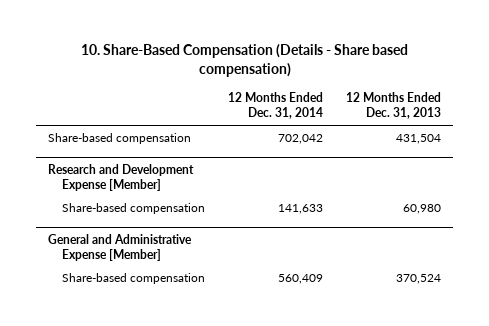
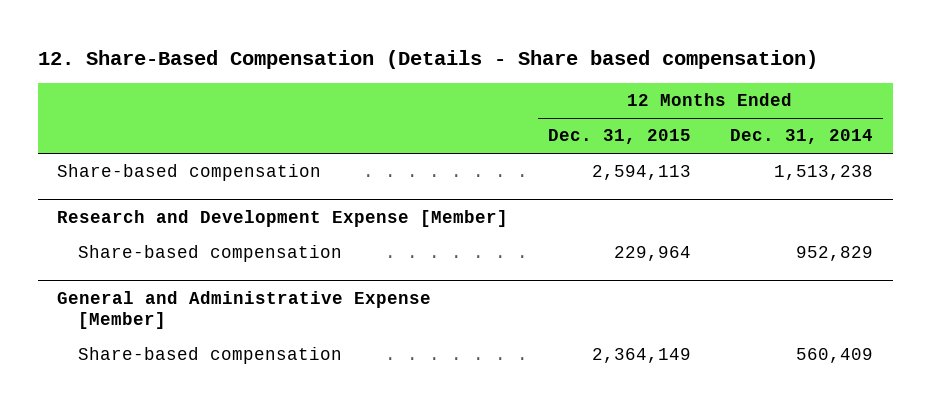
- 10. Share-Based Compensation (Details - Share based compensation)
+ 12. Share-Based Compensation (Details - Share based compensation)
- | 12 Months Ended Dec. 31, 2014 | 12 Months Ended Dec. 31, 2013
+ | 12 Months Ended Dec. 31, 2015 | 12 Months Ended Dec. 31, 2014
- Share-based compensation | 702,042 | 431,504
+ Share-based compensation | 2,594,113 | 1,513,238
@ Research and Development Expense [Member]
- Share-based compensation | 141,633 | 60,980
+ Share-based compensation | 229,964 | 952,829

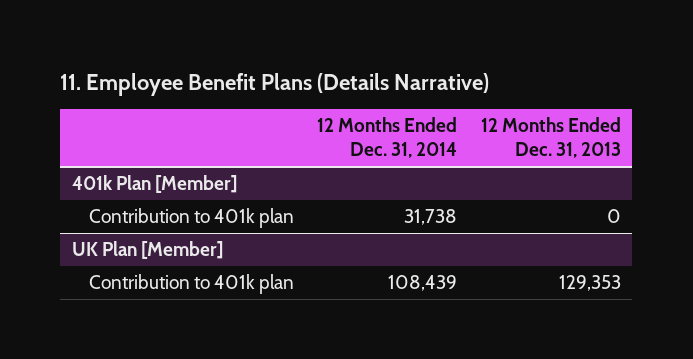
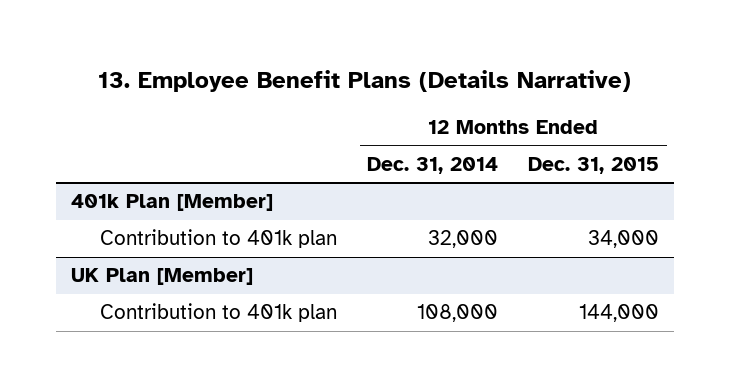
- 11. Employee Benefit Plans (Details Narrative)
+ 13. Employee Benefit Plans (Details Narrative)
- | 12 Months Ended Dec. 31, 2014 | 12 Months Ended Dec. 31, 2013
+ | 12 Months Ended Dec. 31, 2014 | 12 Months Ended Dec. 31, 2015
@ 401k Plan [Member]
- Contribution to 401k plan | 31,738 | 0
+ Contribution to 401k plan | 32,000 | 34,000
@ UK Plan [Member]
- Contribution to 401k plan | 108,439 | 129,353
+ Contribution to 401k plan | 108,000 | 144,000

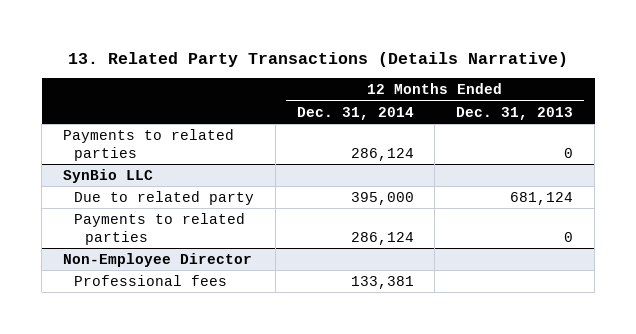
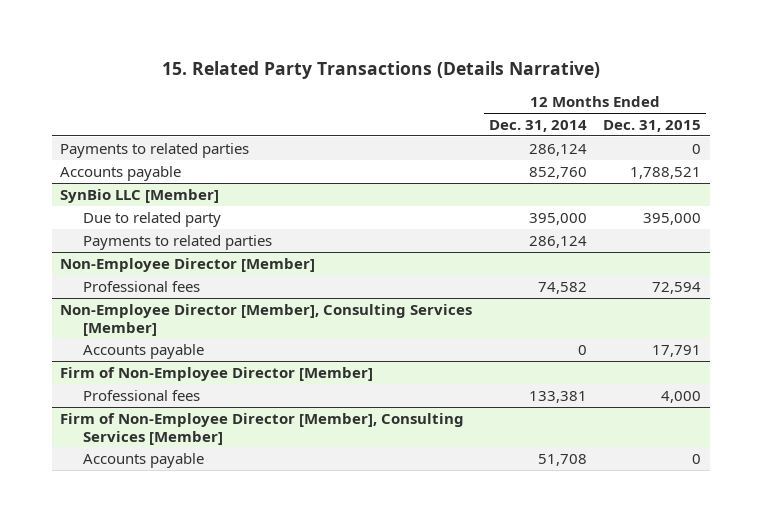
- 13. Related Party Transactions (Details Narrative)
+ 15. Related Party Transactions (Details Narrative)
- | 12 Months Ended Dec. 31, 2014 | 12 Months Ended Dec. 31, 2013
+ | 12 Months Ended Dec. 31, 2014 | 12 Months Ended Dec. 31, 2015
- SynBio LLC
+ Accounts payable | 852,760 | 1,788,521
+ SynBio LLC [Member]
- Non-Employee Director
+ Non-Employee Director [Member]
+ Professional fees | 74,582 | 72,594
+ Non-Employee Director [Member], Consulting Services [Member]
+ Accounts payable | 0 | 17,791
+ Firm of Non-Employee Director [Member]
+ Firm of Non-Employee Director [Member], Consulting Services [Member]
+ Accounts payable | 51,708 | 0

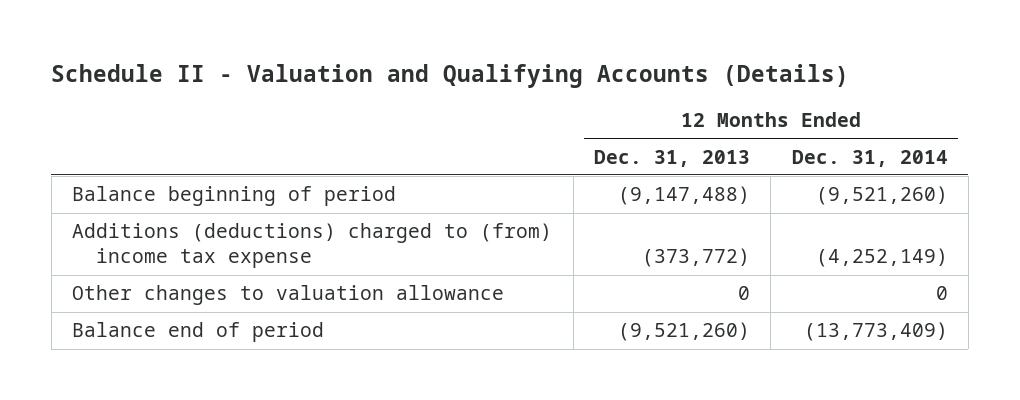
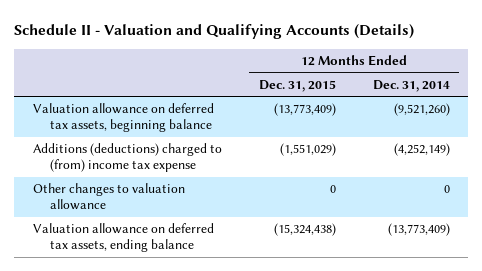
- | 12 Months Ended Dec. 31, 2013 | 12 Months Ended Dec. 31, 2014
+ | 12 Months Ended Dec. 31, 2015 | 12 Months Ended Dec. 31, 2014
- Balance beginning of period | (9,147,488) | (9,521,260)
+ Valuation allowance on deferred tax assets, beginning balance | (13,773,409) | (9,521,260)
- Balance end of period | (9,521,260) | (13,773,409)
+ Valuation allowance on deferred tax assets, ending balance | (15,324,438) | (13,773,409)

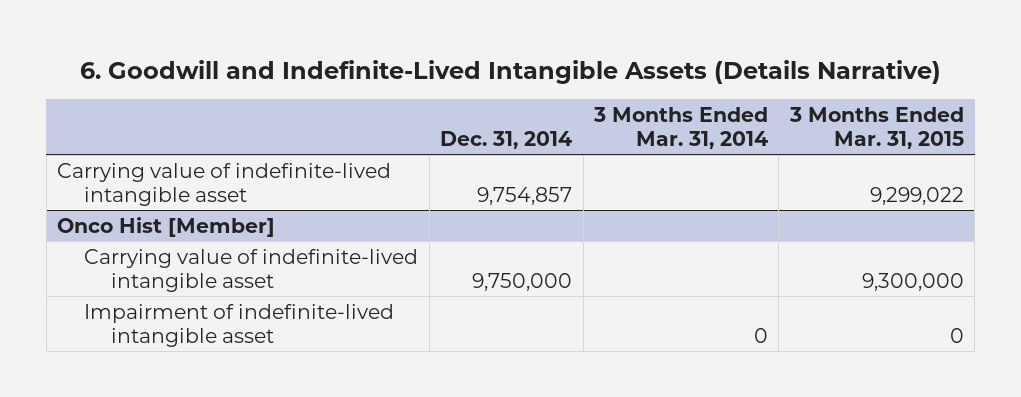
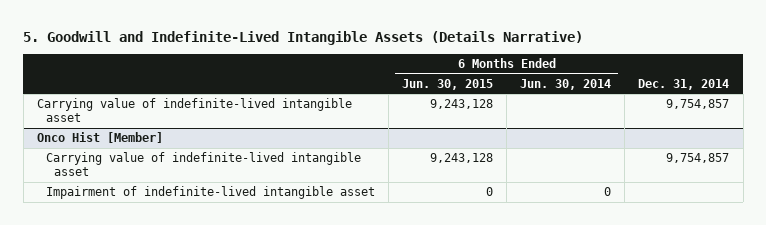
- 6. Goodwill and Indefinite-Lived Intangible Assets (Details Narrative)
+ 5. Goodwill and Indefinite-Lived Intangible Assets (Details Narrative)
- | Dec. 31, 2014 | 3 Months Ended Mar. 31, 2014 | 3 Months Ended Mar. 31, 2015
+ | 6 Months Ended Jun. 30, 2015 | 6 Months Ended Jun. 30, 2014 | Dec. 31, 2014
@ Onco Hist [Member]
- Carrying value of indefinite-lived intangible asset | 9,750,000 | | 9,300,000
+ Carrying value of indefinite-lived intangible asset | 9,243,128 | | 9,754,857

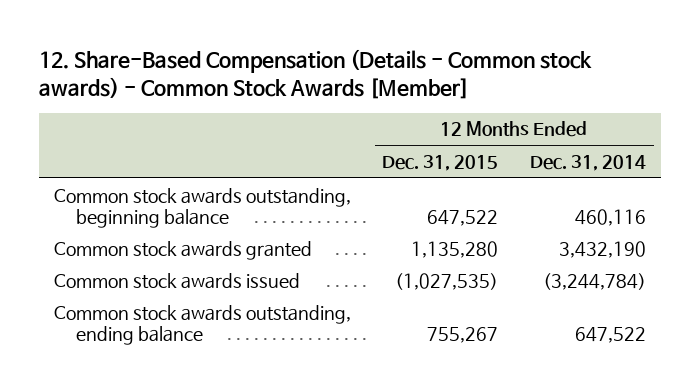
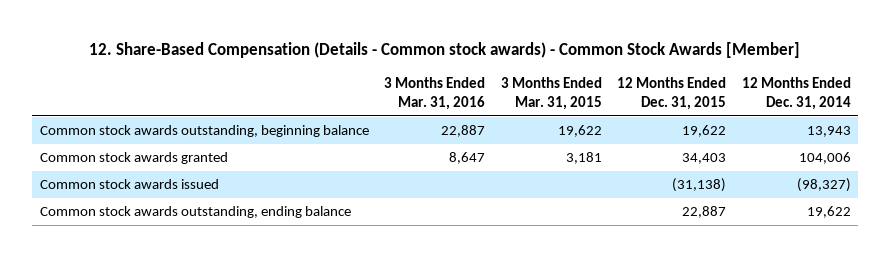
- | 12 Months Ended Dec. 31, 2015 | 12 Months Ended Dec. 31, 2014
+ | 3 Months Ended Mar. 31, 2016 | 3 Months Ended Mar. 31, 2015 | 12 Months Ended Dec. 31, 2015 | 12 Months Ended Dec. 31, 2014
- Common stock awards outstanding, beginning balance | 647,522 | 460,116
- Common stock awards granted | 1,135,280 | 3,432,190
- Common stock awards issued | (1,027,535) | (3,244,784)
- Common stock awards outstanding, ending balance | 755,267 | 647,522
+ Common stock awards outstanding, beginning balance | 22,887 | 19,622 | 19,622 | 13,943
+ Common stock awards granted | 8,647 | 3,181 | 34,403 | 104,006
+ Common stock awards issued | | | (31,138) | (98,327)
+ Common stock awards outstanding, ending balance | | | 22,887 | 19,622

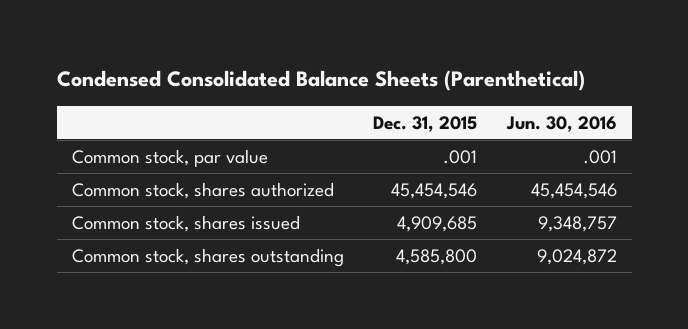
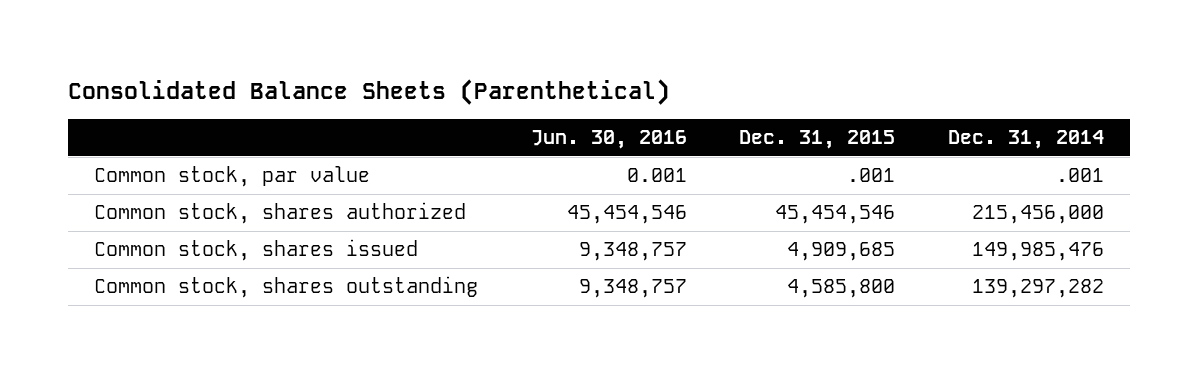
- Condensed Consolidated Balance Sheets (Parenthetical)
+ Consolidated Balance Sheets (Parenthetical)
- | Dec. 31, 2015 | Jun. 30, 2016
+ | Jun. 30, 2016 | Dec. 31, 2015 | Dec. 31, 2014
- Common stock, par value | .001 | .001
+ Common stock, par value | 0.001 | .001 | .001
- Common stock, shares outstanding | 4,585,800 | 9,024,872
+ Common stock, shares outstanding | 9,348,757 | 4,585,800 | 139,297,282

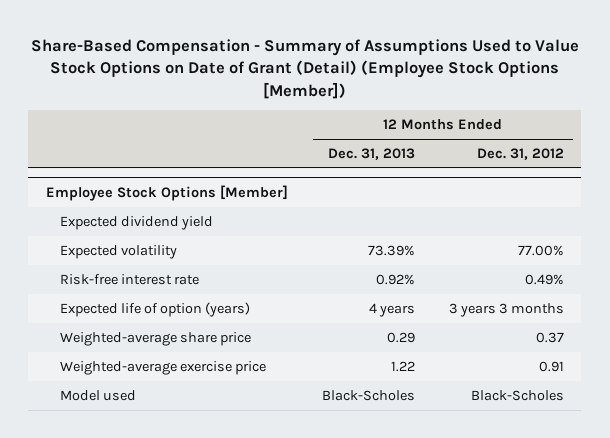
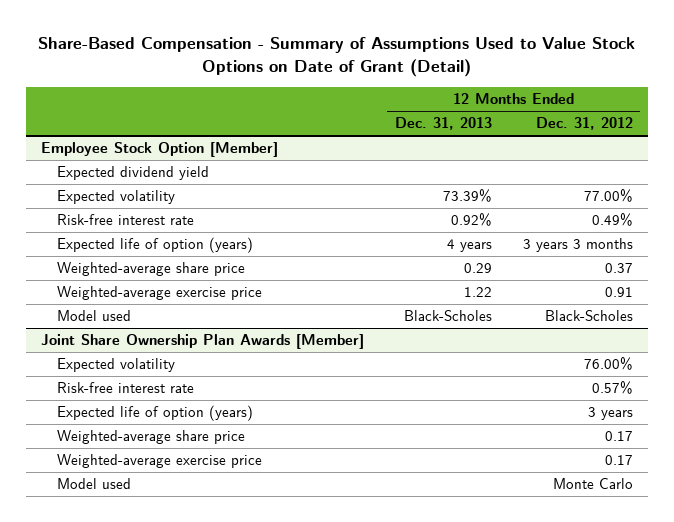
- Share-Based Compensation - Summary of Assumptions Used to Value Stock Options on Date of Grant (Detail) (Employee Stock Options [Member])
+ Share-Based Compensation - Summary of Assumptions Used to Value Stock Options on Date of Grant (Detail)
- Employee Stock Options [Member]
+ Employee Stock Option [Member]
+ Joint Share Ownership Plan Awards [Member]
+ Expected volatility | | 76.00%
+ Risk-free interest rate | | 0.57%
+ Expected life of option (years) | | 3 years
+ Weighted-average share price | | 0.17
+ Weighted-average exercise price | | 0.17
+ Model used | | Monte Carlo

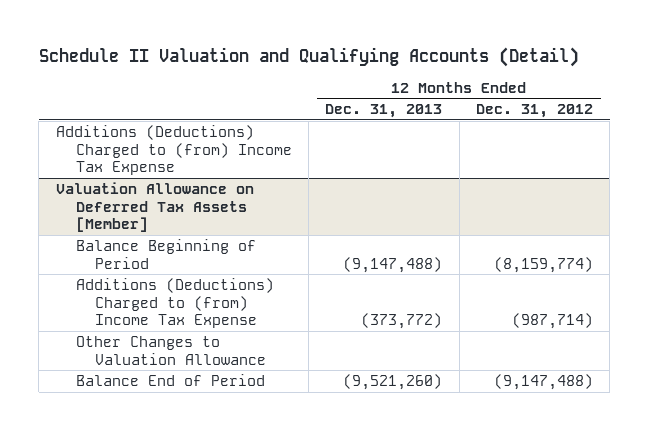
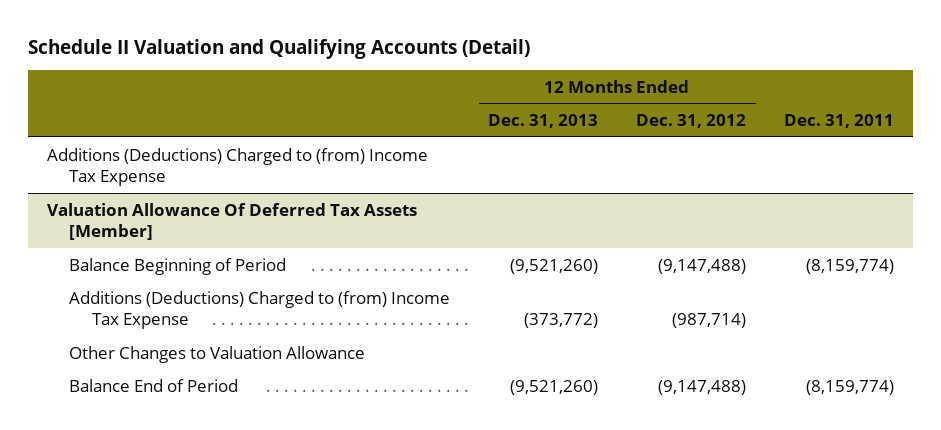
- | 12 Months Ended Dec. 31, 2013 | 12 Months Ended Dec. 31, 2012
+ | 12 Months Ended Dec. 31, 2013 | 12 Months Ended Dec. 31, 2012 | Dec. 31, 2011
- Valuation Allowance on Deferred Tax Assets [Member]
- Balance Beginning of Period | (9,147,488) | (8,159,774)
+ Valuation Allowance Of Deferred Tax Assets [Member]
+ Balance Beginning of Period | (9,521,260) | (9,147,488) | (8,159,774)

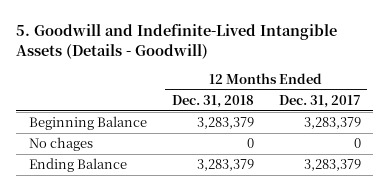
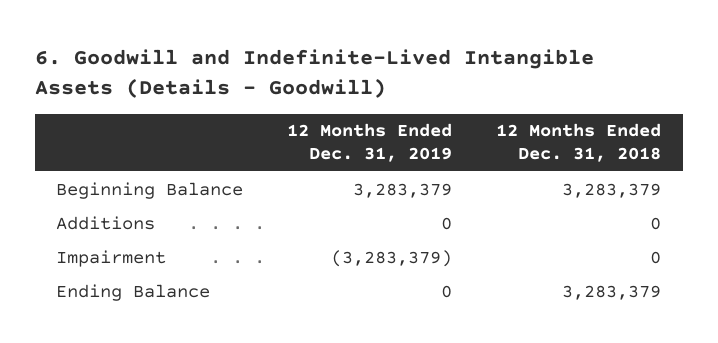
- 5. Goodwill and Indefinite-Lived Intangible Assets (Details - Goodwill)
+ 6. Goodwill and Indefinite-Lived Intangible Assets (Details - Goodwill)
- | 12 Months Ended Dec. 31, 2018 | 12 Months Ended Dec. 31, 2017
+ | 12 Months Ended Dec. 31, 2019 | 12 Months Ended Dec. 31, 2018
- No chages | 0 | 0
+ Additions | 0 | 0
+ Impairment | (3,283,379) | 0

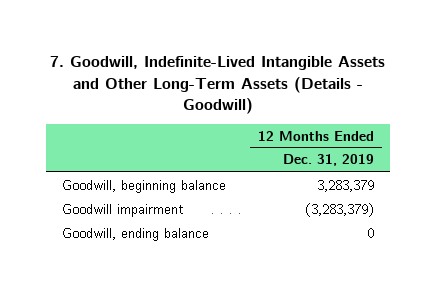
- 6. Goodwill and Indefinite-Lived Intangible Assets (Details - Goodwill)
+ 7. Goodwill, Indefinite-Lived Intangible Assets and Other Long-Term Assets (Details - Goodwill)
- | 12 Months Ended Dec. 31, 2019 | 12 Months Ended Dec. 31, 2018
+ | 12 Months Ended Dec. 31, 2019
- Beginning Balance | 3,283,379 | 3,283,379
- Additions | 0 | 0
- Impairment | (3,283,379) | 0
- Ending Balance | 0 | 3,283,379
+ Goodwill, beginning balance | 3,283,379
+ Goodwill impairment | (3,283,379)
+ Goodwill, ending balance | 0

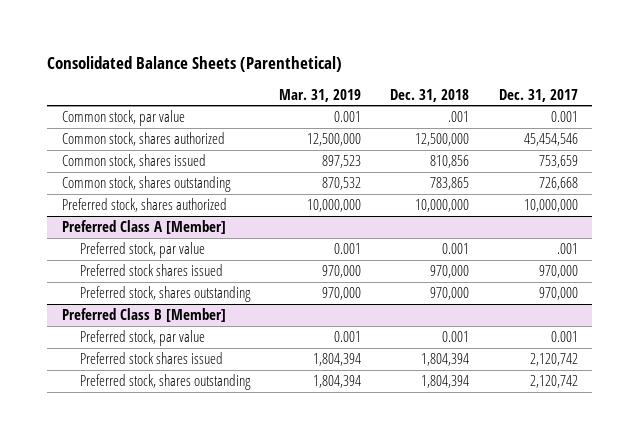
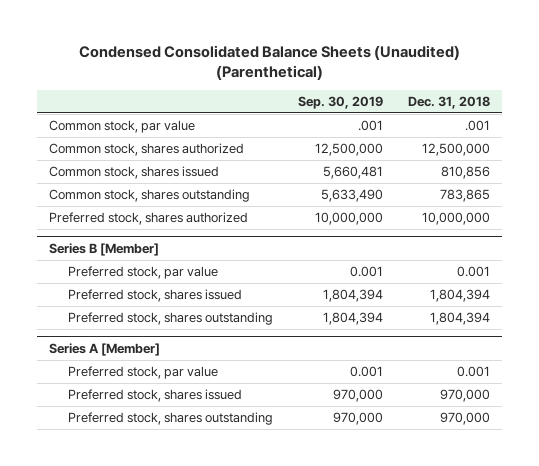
- Consolidated Balance Sheets (Parenthetical)
+ Condensed Consolidated Balance Sheets (Unaudited) (Parenthetical)
- | Mar. 31, 2019 | Dec. 31, 2018 | Dec. 31, 2017
+ | Sep. 30, 2019 | Dec. 31, 2018
- Preferred Class A [Member]
- Preferred stock, par value | 0.001 | 0.001 | .001
- Preferred stock shares issued | 970,000 | 970,000 | 970,000
- Preferred stock, shares outstanding | 970,000 | 970,000 | 970,000
- Preferred Class B [Member]
+ Series B [Member]
- Preferred stock shares issued | 1,804,394 | 1,804,394 | 2,120,742
+ Preferred stock, shares issued | 1,804,394 | 1,804,394
+ Series A [Member]
+ Preferred stock, par value | 0.001 | 0.001
+ Preferred stock, shares issued | 970,000 | 970,000
+ Preferred stock, shares outstanding | 970,000 | 970,000

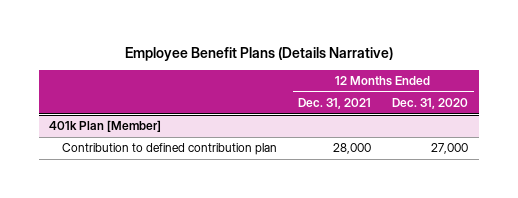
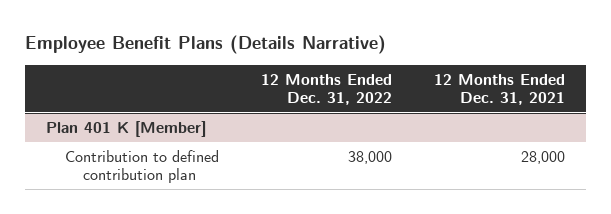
- | 12 Months Ended Dec. 31, 2021 | 12 Months Ended Dec. 31, 2020
+ | 12 Months Ended Dec. 31, 2022 | 12 Months Ended Dec. 31, 2021
- 401k Plan [Member]
+ Plan 401 K [Member]

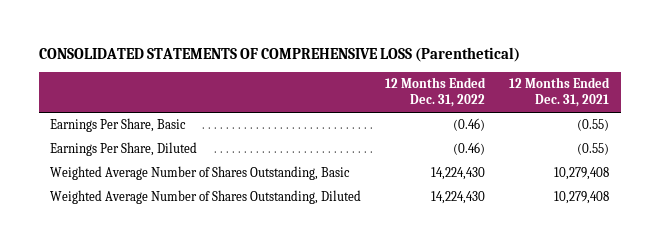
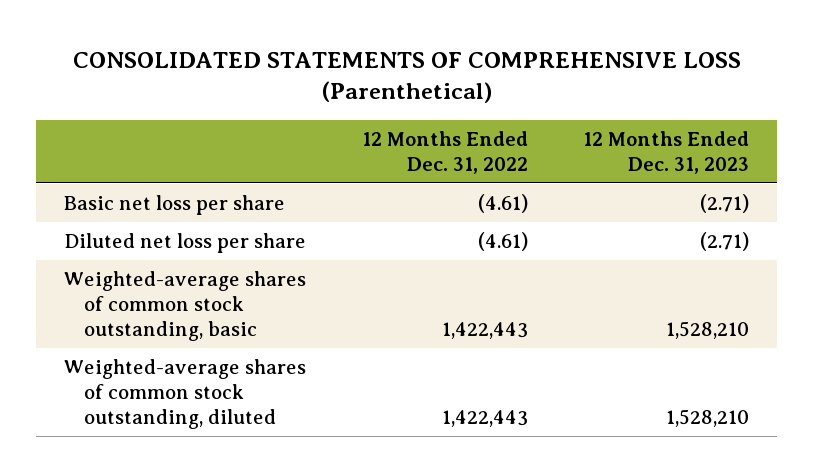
- | 12 Months Ended Dec. 31, 2022 | 12 Months Ended Dec. 31, 2021
+ | 12 Months Ended Dec. 31, 2022 | 12 Months Ended Dec. 31, 2023
- Earnings Per Share, Basic | (0.46) | (0.55)
- Earnings Per Share, Diluted | (0.46) | (0.55)
- Weighted Average Number of Shares Outstanding, Basic | 14,224,430 | 10,279,408
- Weighted Average Number of Shares Outstanding, Diluted | 14,224,430 | 10,279,408
+ Basic net loss per share | (4.61) | (2.71)
+ Diluted net loss per share | (4.61) | (2.71)
+ Weighted-average shares of common stock outstanding, basic | 1,422,443 | 1,528,210
+ Weighted-average shares of common stock outstanding, diluted | 1,422,443 | 1,528,210

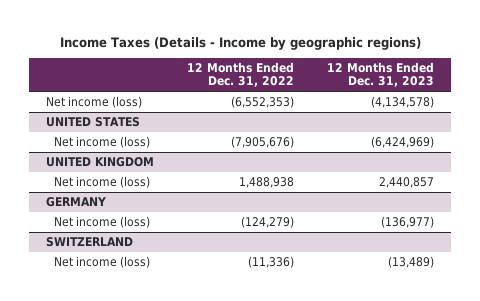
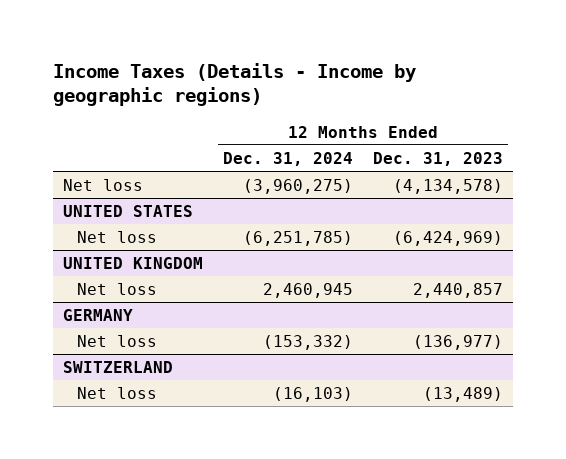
- | 12 Months Ended Dec. 31, 2022 | 12 Months Ended Dec. 31, 2023
+ | 12 Months Ended Dec. 31, 2024 | 12 Months Ended Dec. 31, 2023
- Net income (loss) | (6,552,353) | (4,134,578)
+ Net loss | (3,960,275) | (4,134,578)
@ UNITED STATES
- Net income (loss) | (7,905,676) | (6,424,969)
+ Net loss | (6,251,785) | (6,424,969)
@ UNITED KINGDOM
- Net income (loss) | 1,488,938 | 2,440,857
+ Net loss | 2,460,945 | 2,440,857
@ GERMANY
- Net income (loss) | (124,279) | (136,977)
+ Net loss | (153,332) | (136,977)
@ SWITZERLAND
- Net income (loss) | (11,336) | (13,489)
+ Net loss | (16,103) | (13,489)

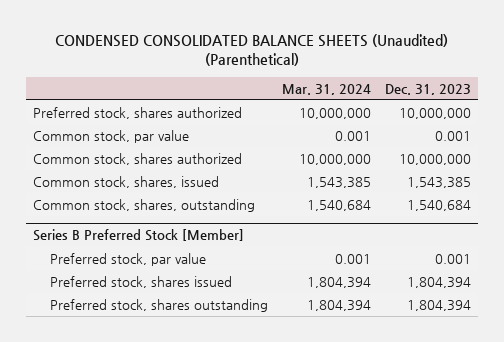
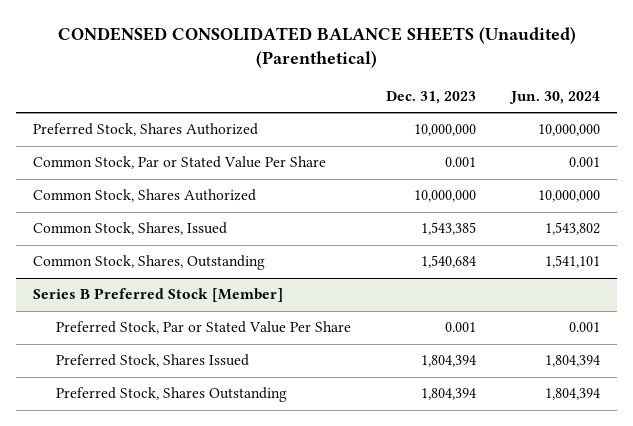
- | Mar. 31, 2024 | Dec. 31, 2023
+ | Dec. 31, 2023 | Jun. 30, 2024
- Preferred stock, shares authorized | 10,000,000 | 10,000,000
- Common stock, par value | 0.001 | 0.001
- Common stock, shares authorized | 10,000,000 | 10,000,000
- Common stock, shares, issued | 1,543,385 | 1,543,385
- Common stock, shares, outstanding | 1,540,684 | 1,540,684
+ Preferred Stock, Shares Authorized | 10,000,000 | 10,000,000
+ Common Stock, Par or Stated Value Per Share | 0.001 | 0.001
+ Common Stock, Shares Authorized | 10,000,000 | 10,000,000
+ Common Stock, Shares, Issued | 1,543,385 | 1,543,802
+ Common Stock, Shares, Outstanding | 1,540,684 | 1,541,101
@ Series B Preferred Stock [Member]
- Preferred stock, par value | 0.001 | 0.001
- Preferred stock, shares issued | 1,804,394 | 1,804,394
- Preferred stock, shares outstanding | 1,804,394 | 1,804,394
+ Preferred Stock, Par or Stated Value Per Share | 0.001 | 0.001
+ Preferred Stock, Shares Issued | 1,804,394 | 1,804,394
+ Preferred Stock, Shares Outstanding | 1,804,394 | 1,804,394

